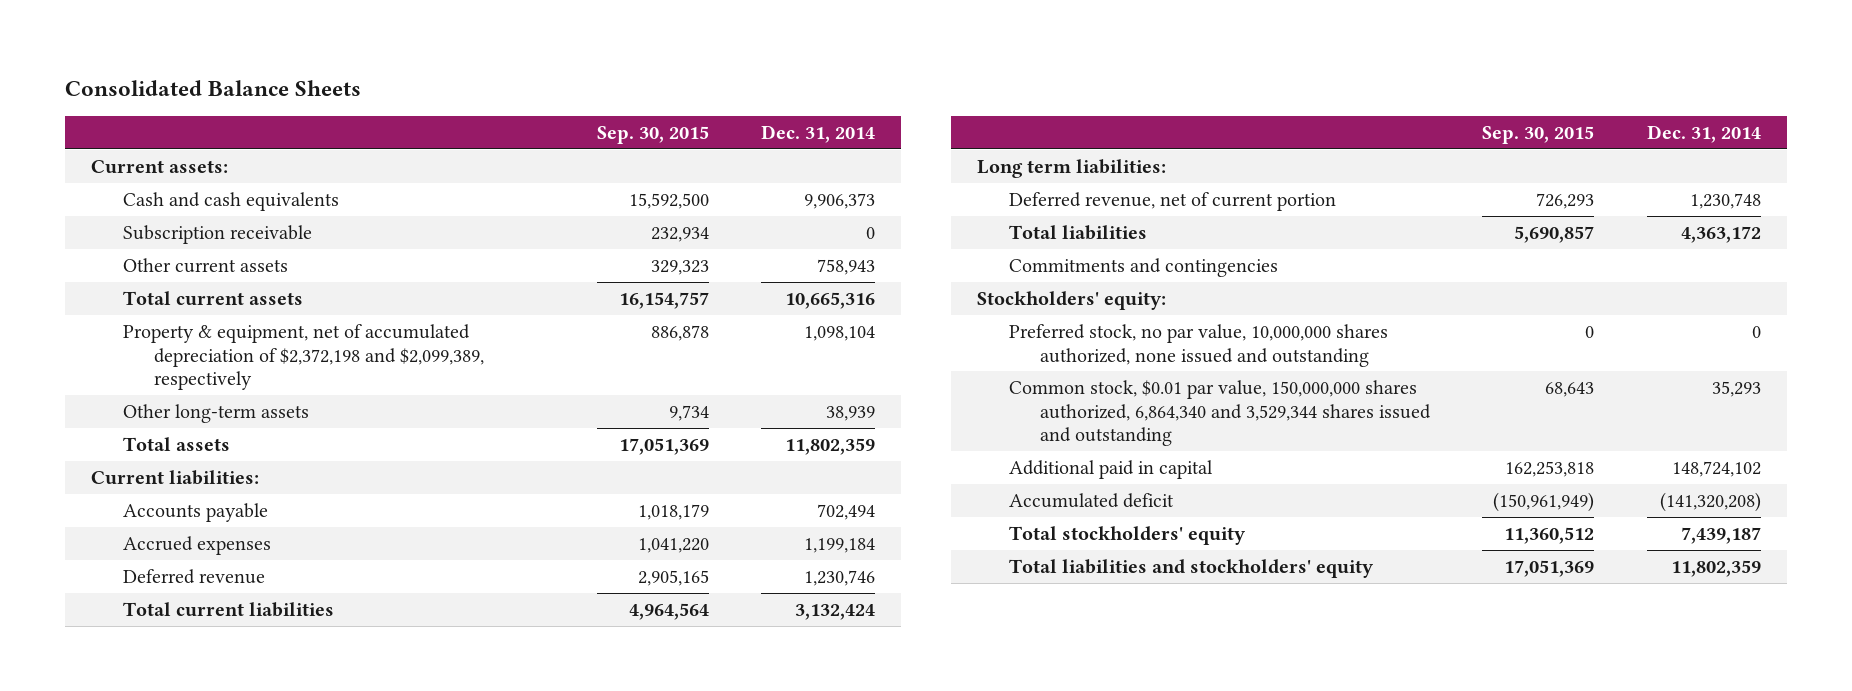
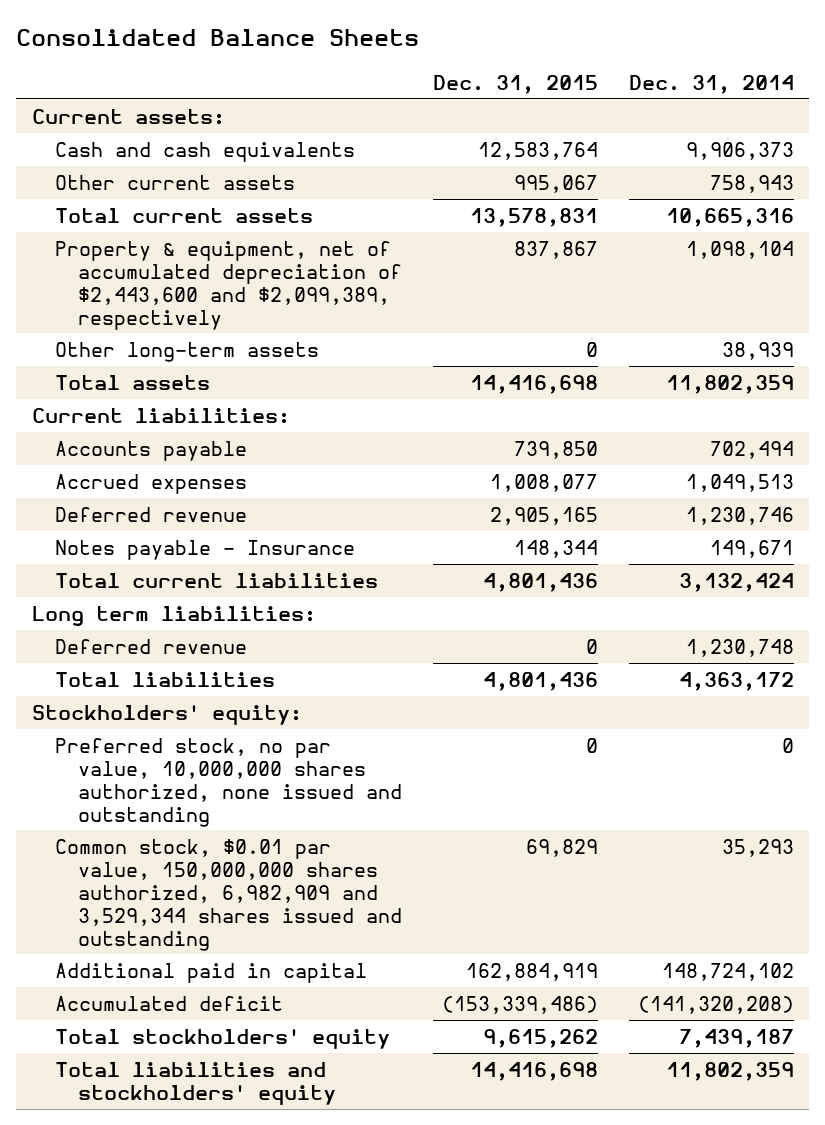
- | Sep. 30, 2015 | Dec. 31, 2014
+ | Dec. 31, 2015 | Dec. 31, 2014
- Subscription receivable | 232,934 | 0
- Property & equipment, net of accumulated depreciation of $2,372,198 and $2,099,389, respectively | 886,878 | 1,098,104
+ Property & equipment, net of accumulated depreciation of $2,443,600 and $2,099,389, respectively | 837,867 | 1,098,104
- Accrued expenses | 1,041,220 | 1,199,184
+ Accrued expenses | 1,008,077 | 1,049,513
+ Notes payable - Insurance | 148,344 | 149,671
- Deferred revenue, net of current portion | 726,293 | 1,230,748
+ Deferred revenue | 0 | 1,230,748
- Commitments and contingencies
- Common stock, $0.01 par value, 150,000,000 shares authorized, 6,864,340 and 3,529,344 shares issued and outstanding | 68,643 | 35,293
+ Common stock, $0.01 par value, 150,000,000 shares authorized, 6,982,909 and 3,529,344 shares issued and outstanding | 69,829 | 35,293

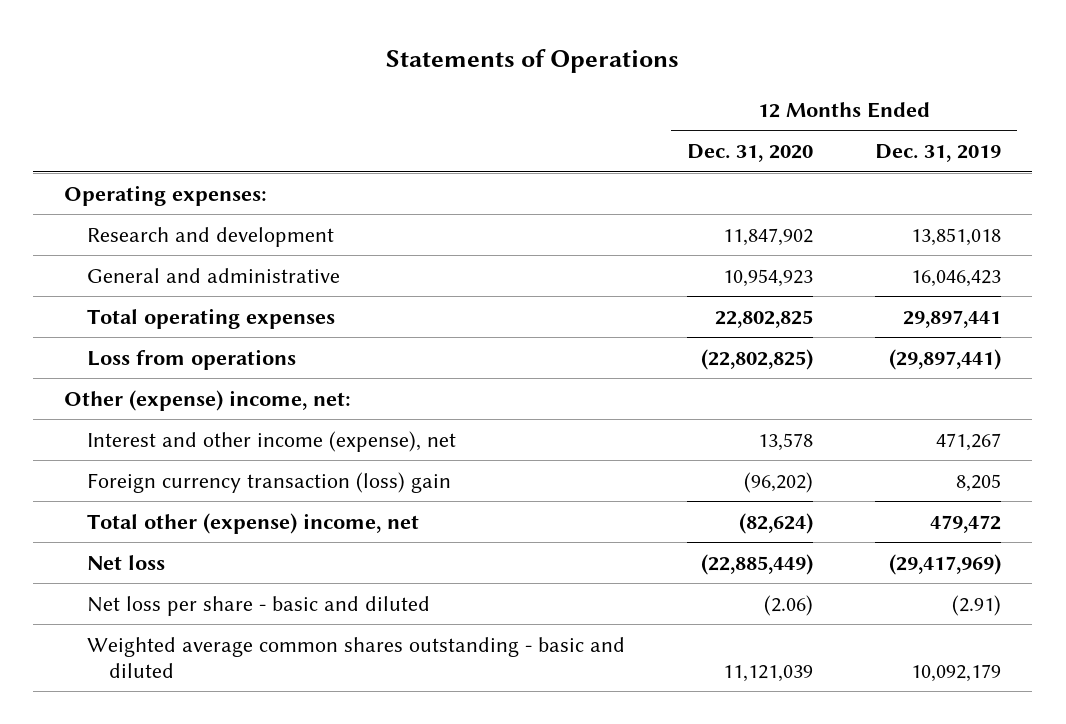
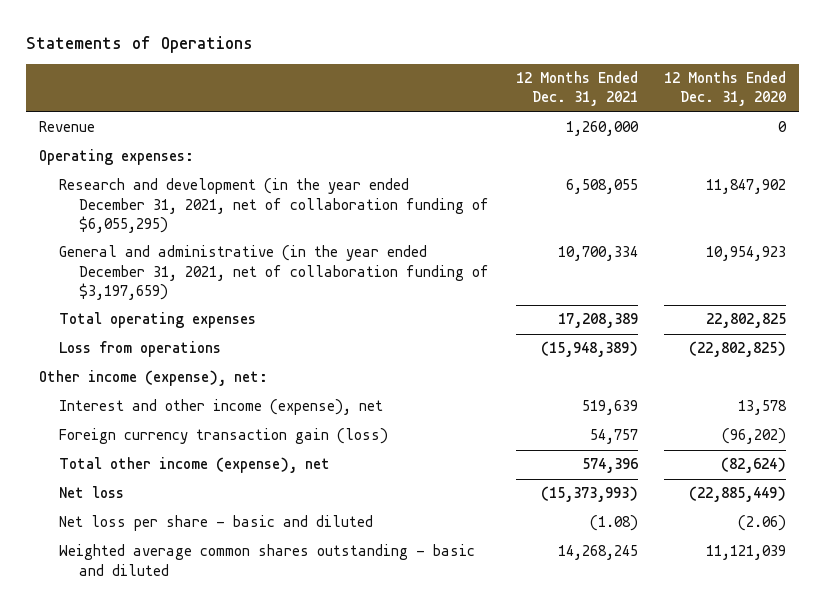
- | 12 Months Ended Dec. 31, 2020 | 12 Months Ended Dec. 31, 2019
+ | 12 Months Ended Dec. 31, 2021 | 12 Months Ended Dec. 31, 2020
+ Revenue | 1,260,000 | 0
- Research and development | 11,847,902 | 13,851,018
- General and administrative | 10,954,923 | 16,046,423
+ Research and development (in the year ended December 31, 2021, net of collaboration funding of $6,055,295) | 6,508,055 | 11,847,902
+ General and administrative (in the year ended December 31, 2021, net of collaboration funding of $3,197,659) | 10,700,334 | 10,954,923
- Other (expense) income, net:
+ Other income (expense), net:
- Foreign currency transaction (loss) gain | (96,202) | 8,205
- Total other (expense) income, net | (82,624) | 479,472
+ Foreign currency transaction gain (loss) | 54,757 | (96,202)
+ Total other income (expense), net | 574,396 | (82,624)

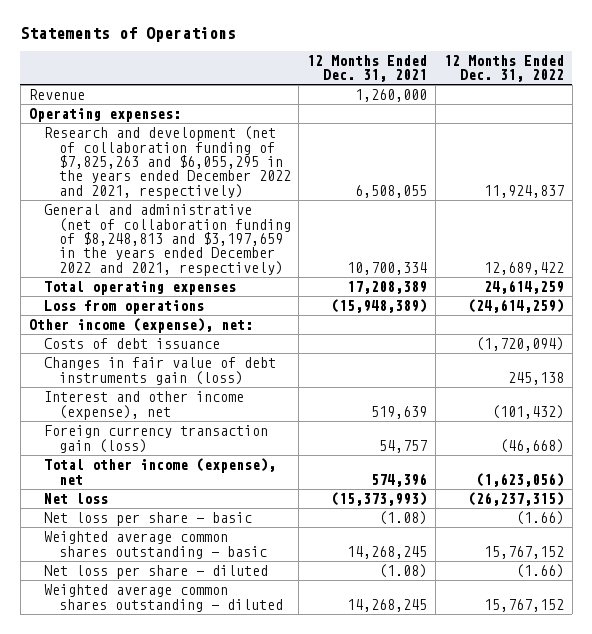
- | 12 Months Ended Dec. 31, 2021 | 12 Months Ended Dec. 31, 2020
+ | 12 Months Ended Dec. 31, 2021 | 12 Months Ended Dec. 31, 2022
- Research and development (in the year ended December 31, 2021, net of collaboration funding of $6,055,295) | 6,508,055 | 11,847,902
- General and administrative (in the year ended December 31, 2021, net of collaboration funding of $3,197,659) | 10,700,334 | 10,954,923
+ Research and development (net of collaboration funding of $7,825,263 and $6,055,295 in the years ended December 2022 and 2021, respectively) | 6,508,055 | 11,924,837
+ General and administrative (net of collaboration funding of $8,248,813 and $3,197,659 in the years ended December 2022 and 2021, respectively) | 10,700,334 | 12,689,422
+ Costs of debt issuance | | (1,720,094)
+ Changes in fair value of debt instruments gain (loss) | | 245,138
- Net loss per share - basic and diluted | (1.08) | (2.06)
- Weighted average common shares outstanding - basic and diluted | 14,268,245 | 11,121,039
+ Net loss per share - basic | (1.08) | (1.66)
+ Weighted average common shares outstanding - basic | 14,268,245 | 15,767,152
+ Net loss per share - diluted | (1.08) | (1.66)
+ Weighted average common shares outstanding - diluted | 14,268,245 | 15,767,152

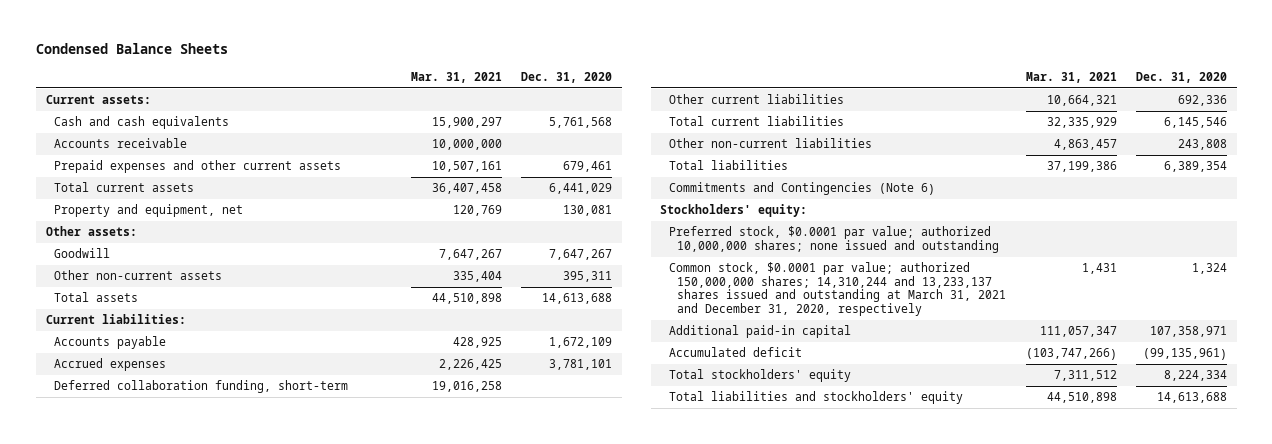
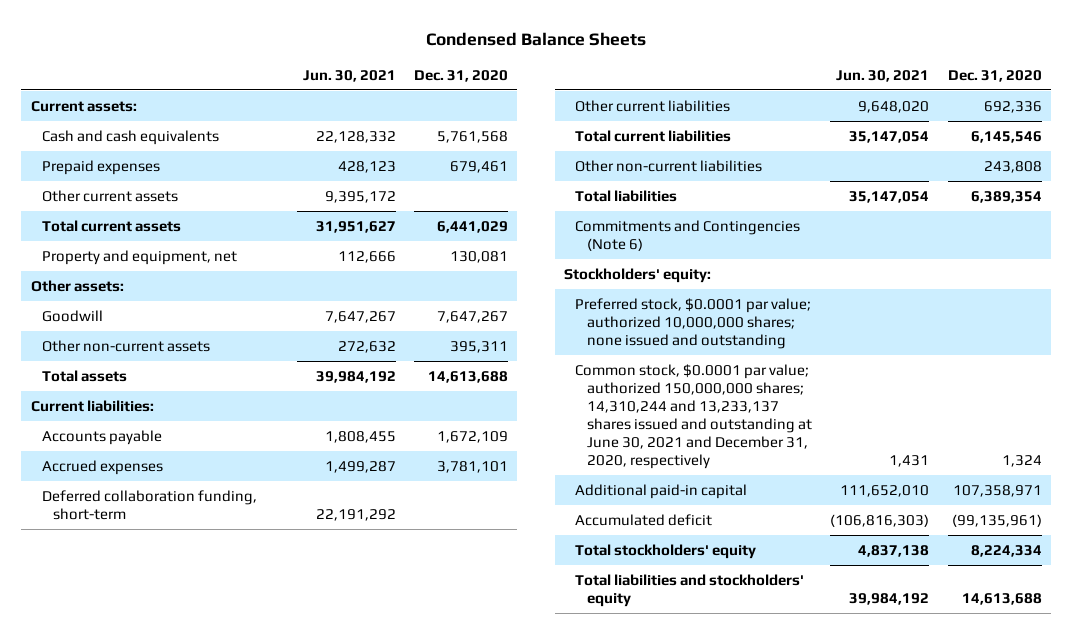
- | Mar. 31, 2021 | Dec. 31, 2020
+ | Jun. 30, 2021 | Dec. 31, 2020
- Accounts receivable | 10,000,000 |
- Prepaid expenses and other current assets | 10,507,161 | 679,461
+ Prepaid expenses | 428,123 | 679,461
+ Other current assets | 9,395,172 |
- Common stock, $0.0001 par value; authorized 150,000,000 shares; 14,310,244 and 13,233,137 shares issued and outstanding at March 31, 2021 and December 31, 2020, respectively | 1,431 | 1,324
+ Common stock, $0.0001 par value; authorized 150,000,000 shares; 14,310,244 and 13,233,137 shares issued and outstanding at June 30, 2021 and December 31, 2020, respectively | 1,431 | 1,324

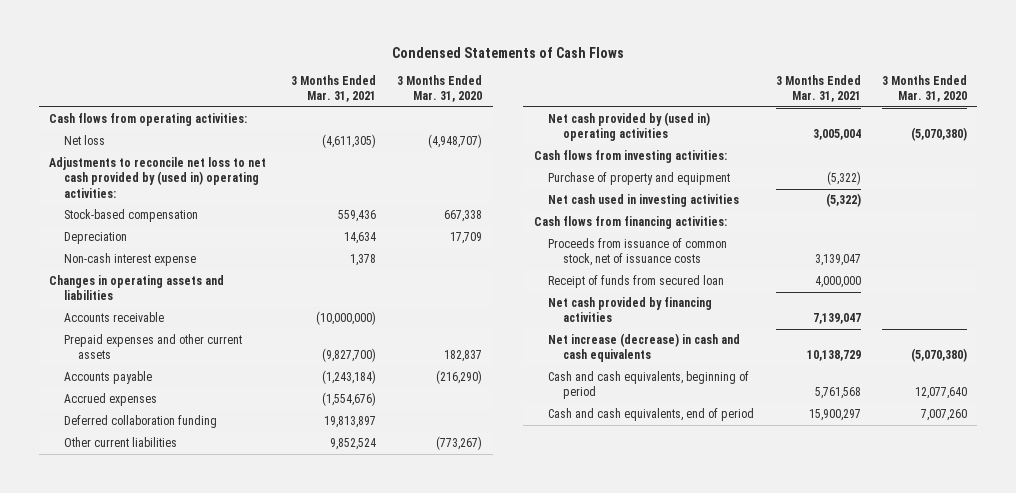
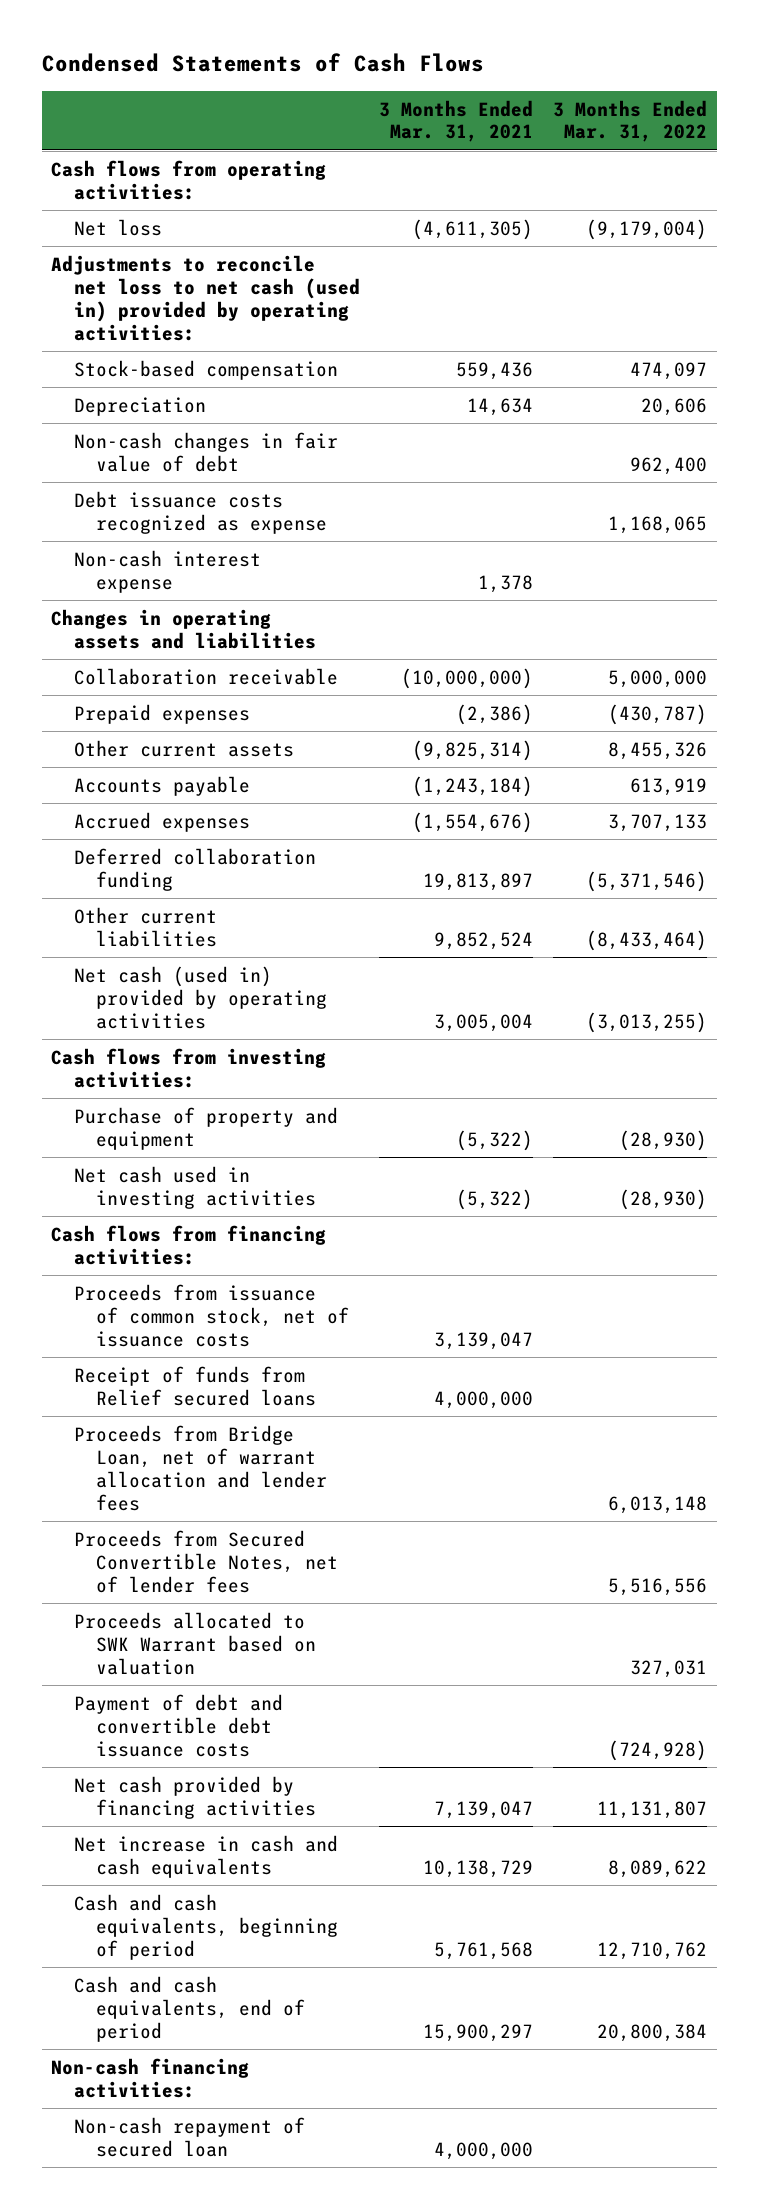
- | 3 Months Ended Mar. 31, 2021 | 3 Months Ended Mar. 31, 2020
+ | 3 Months Ended Mar. 31, 2021 | 3 Months Ended Mar. 31, 2022
- Adjustments to reconcile net loss to net cash provided by (used in) operating activities:
+ Adjustments to reconcile net loss to net cash (used in) provided by operating activities:
+ Non-cash changes in fair value of debt | | 962,400
+ Debt issuance costs recognized as expense | | 1,168,065
- Accounts receivable | (10,000,000) |
- Prepaid expenses and other current assets | (9,827,700) | 182,837
+ Collaboration receivable | (10,000,000) | 5,000,000
+ Prepaid expenses | (2,386) | (430,787)
+ Other current assets | (9,825,314) | 8,455,326
- Net cash provided by (used in) operating activities | 3,005,004 | (5,070,380)
+ Net cash (used in) provided by operating activities | 3,005,004 | (3,013,255)
- Receipt of funds from secured loan | 4,000,000 |
+ Receipt of funds from Relief secured loans | 4,000,000 |
+ Proceeds from Bridge Loan, net of warrant allocation and lender fees | | 6,013,148
+ Proceeds from Secured Convertible Notes, net of lender fees | | 5,516,556
+ Proceeds allocated to SWK Warrant based on valuation | | 327,031
+ Payment of debt and convertible debt issuance costs | | (724,928)
- Net increase (decrease) in cash and cash equivalents | 10,138,729 | (5,070,380)
+ Net increase in cash and cash equivalents | 10,138,729 | 8,089,622
+ Non-cash financing activities:
+ Non-cash repayment of secured loan | 4,000,000 |

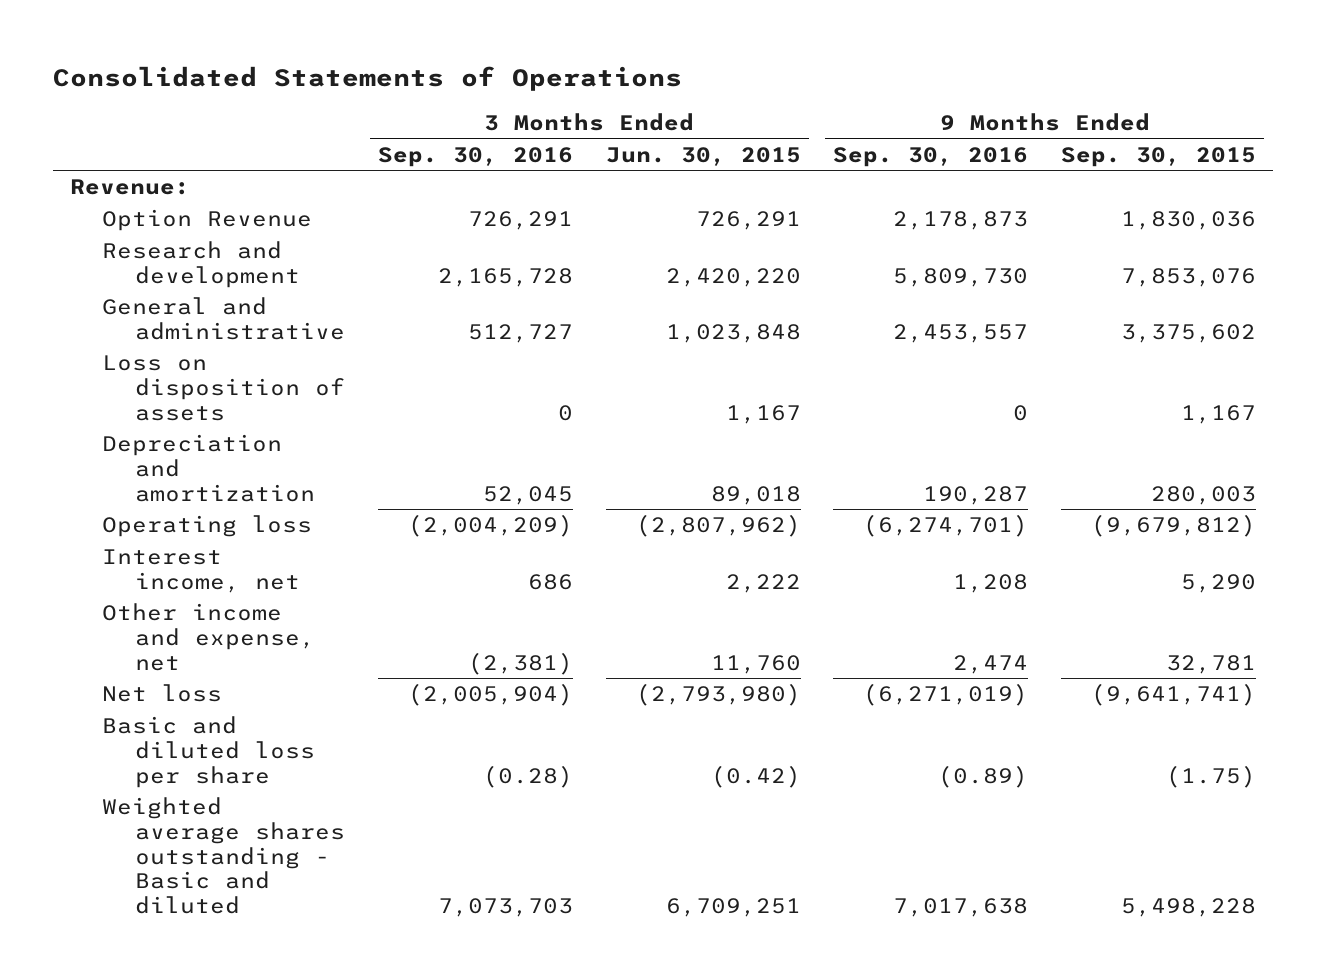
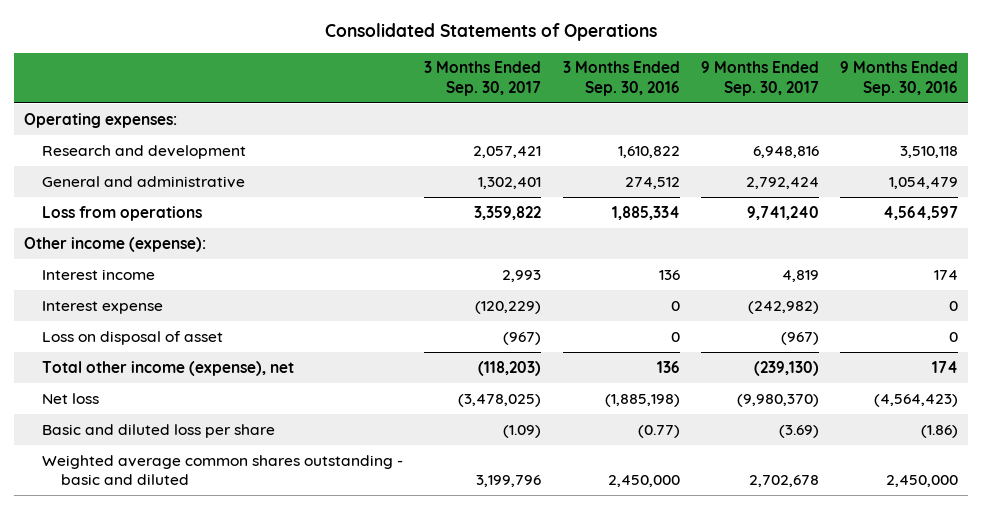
- | 3 Months Ended Sep. 30, 2016 | 3 Months Ended Jun. 30, 2015 | 9 Months Ended Sep. 30, 2016 | 9 Months Ended Sep. 30, 2015
+ | 3 Months Ended Sep. 30, 2017 | 3 Months Ended Sep. 30, 2016 | 9 Months Ended Sep. 30, 2017 | 9 Months Ended Sep. 30, 2016
- Revenue:
- Option Revenue | 726,291 | 726,291 | 2,178,873 | 1,830,036
- Research and development | 2,165,728 | 2,420,220 | 5,809,730 | 7,853,076
- General and administrative | 512,727 | 1,023,848 | 2,453,557 | 3,375,602
- Loss on disposition of assets | 0 | 1,167 | 0 | 1,167
- Depreciation and amortization | 52,045 | 89,018 | 190,287 | 280,003
- Operating loss | (2,004,209) | (2,807,962) | (6,274,701) | (9,679,812)
- Interest income, net | 686 | 2,222 | 1,208 | 5,290
- Other income and expense, net | (2,381) | 11,760 | 2,474 | 32,781
- Net loss | (2,005,904) | (2,793,980) | (6,271,019) | (9,641,741)
- Basic and diluted loss per share | (0.28) | (0.42) | (0.89) | (1.75)
- Weighted average shares outstanding - Basic and diluted | 7,073,703 | 6,709,251 | 7,017,638 | 5,498,228
+ Operating expenses:
+ Research and development | 2,057,421 | 1,610,822 | 6,948,816 | 3,510,118
+ General and administrative | 1,302,401 | 274,512 | 2,792,424 | 1,054,479
+ Loss from operations | 3,359,822 | 1,885,334 | 9,741,240 | 4,564,597
+ Other income (expense):
+ Interest income | 2,993 | 136 | 4,819 | 174
+ Interest expense | (120,229) | 0 | (242,982) | 0
+ Loss on disposal of asset | (967) | 0 | (967) | 0
+ Total other income (expense), net | (118,203) | 136 | (239,130) | 174
+ Net loss | (3,478,025) | (1,885,198) | (9,980,370) | (4,564,423)
+ Basic and diluted loss per share | (1.09) | (0.77) | (3.69) | (1.86)
+ Weighted average common shares outstanding - basic and diluted | 3,199,796 | 2,450,000 | 2,702,678 | 2,450,000

